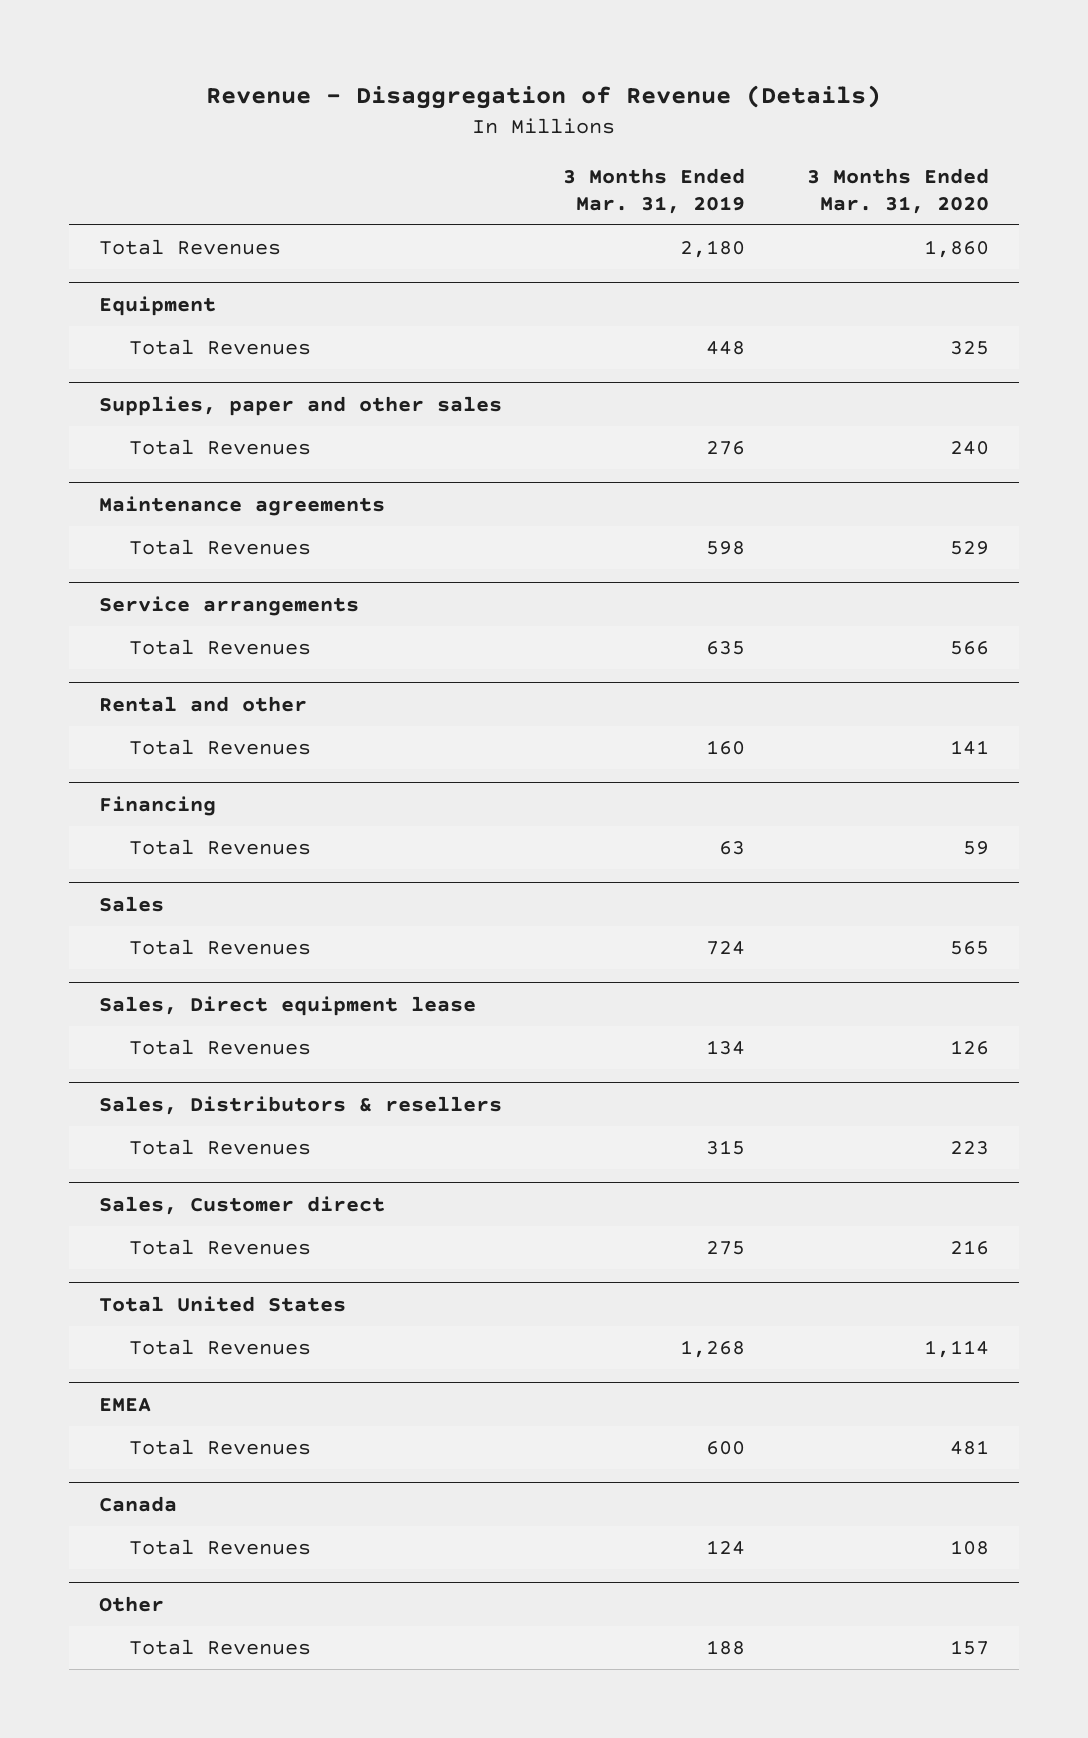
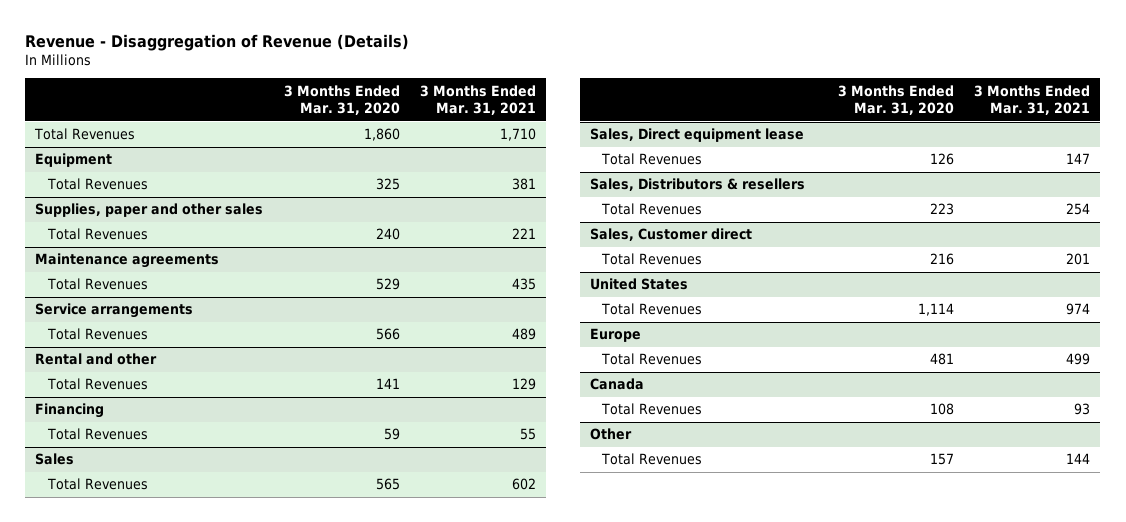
- | 3 Months Ended Mar. 31, 2019 | 3 Months Ended Mar. 31, 2020
+ | 3 Months Ended Mar. 31, 2020 | 3 Months Ended Mar. 31, 2021
- Total United States
+ United States
- EMEA
+ Europe

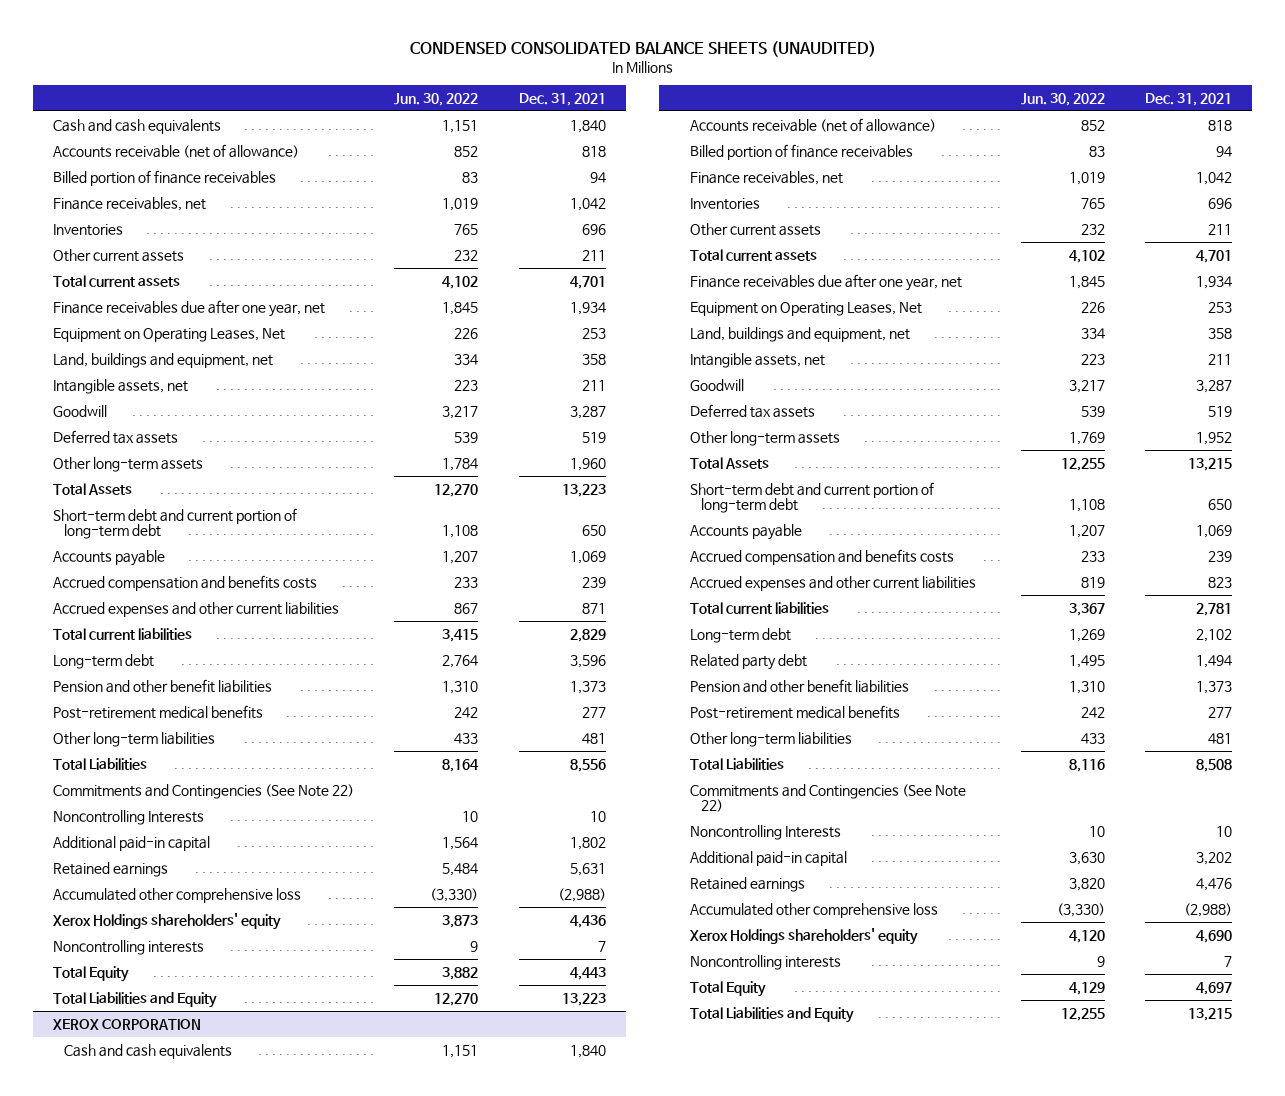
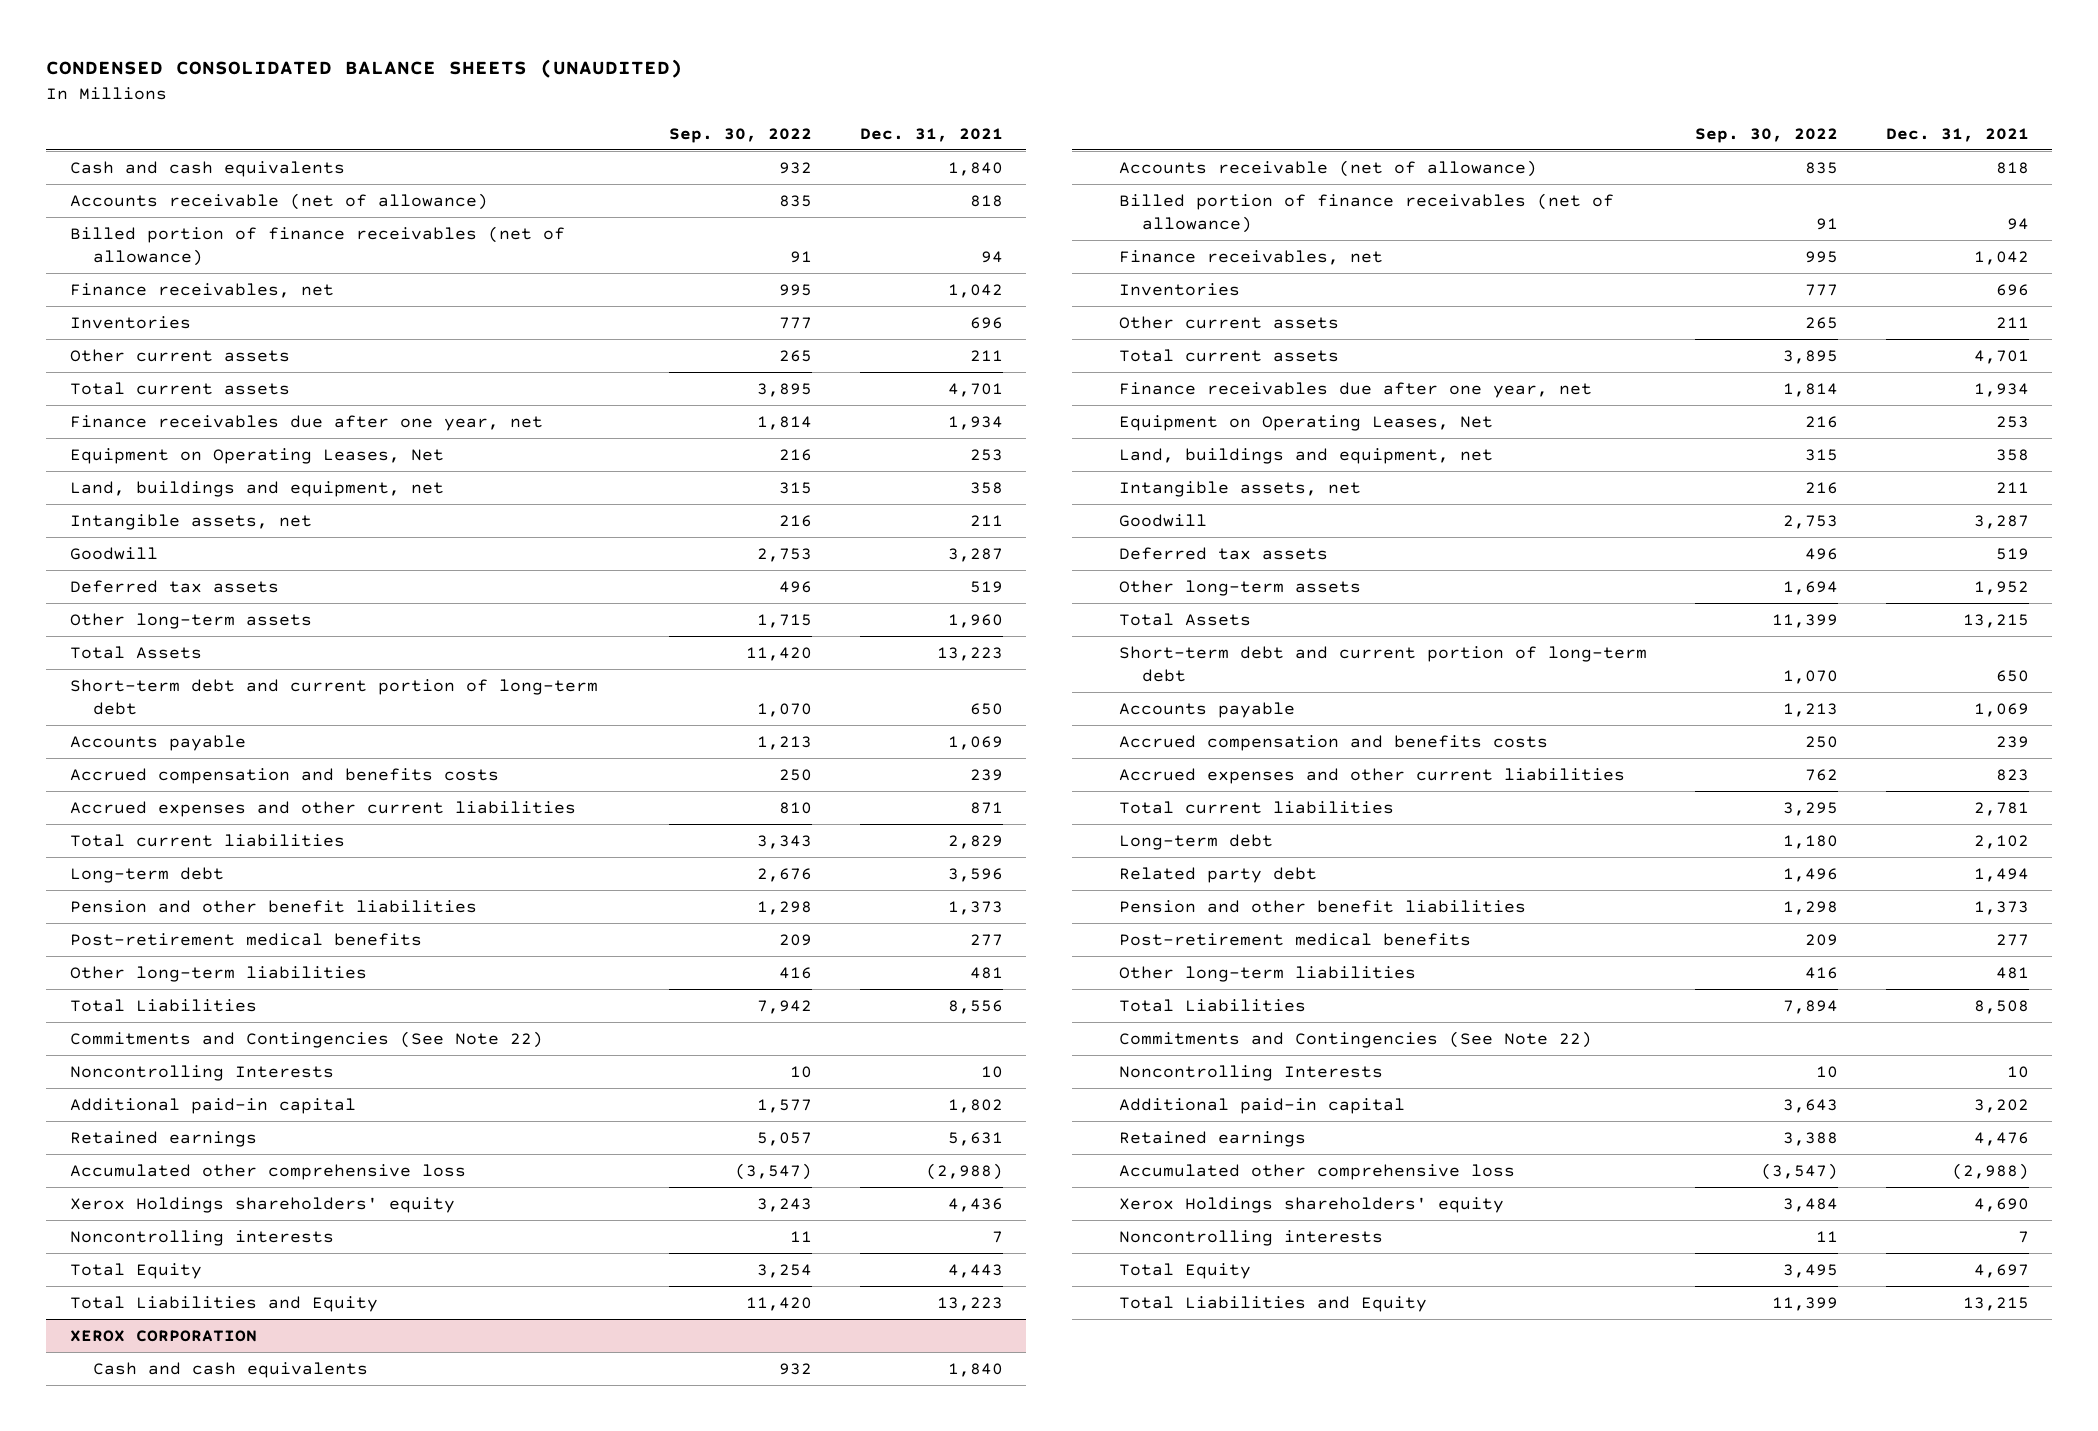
- | Jun. 30, 2022 | Dec. 31, 2021
+ | Sep. 30, 2022 | Dec. 31, 2021
- Billed portion of finance receivables | 83 | 94
+ Billed portion of finance receivables (net of allowance) | 91 | 94
@ XEROX CORPORATION
- Billed portion of finance receivables | 83 | 94
+ Billed portion of finance receivables (net of allowance) | 91 | 94

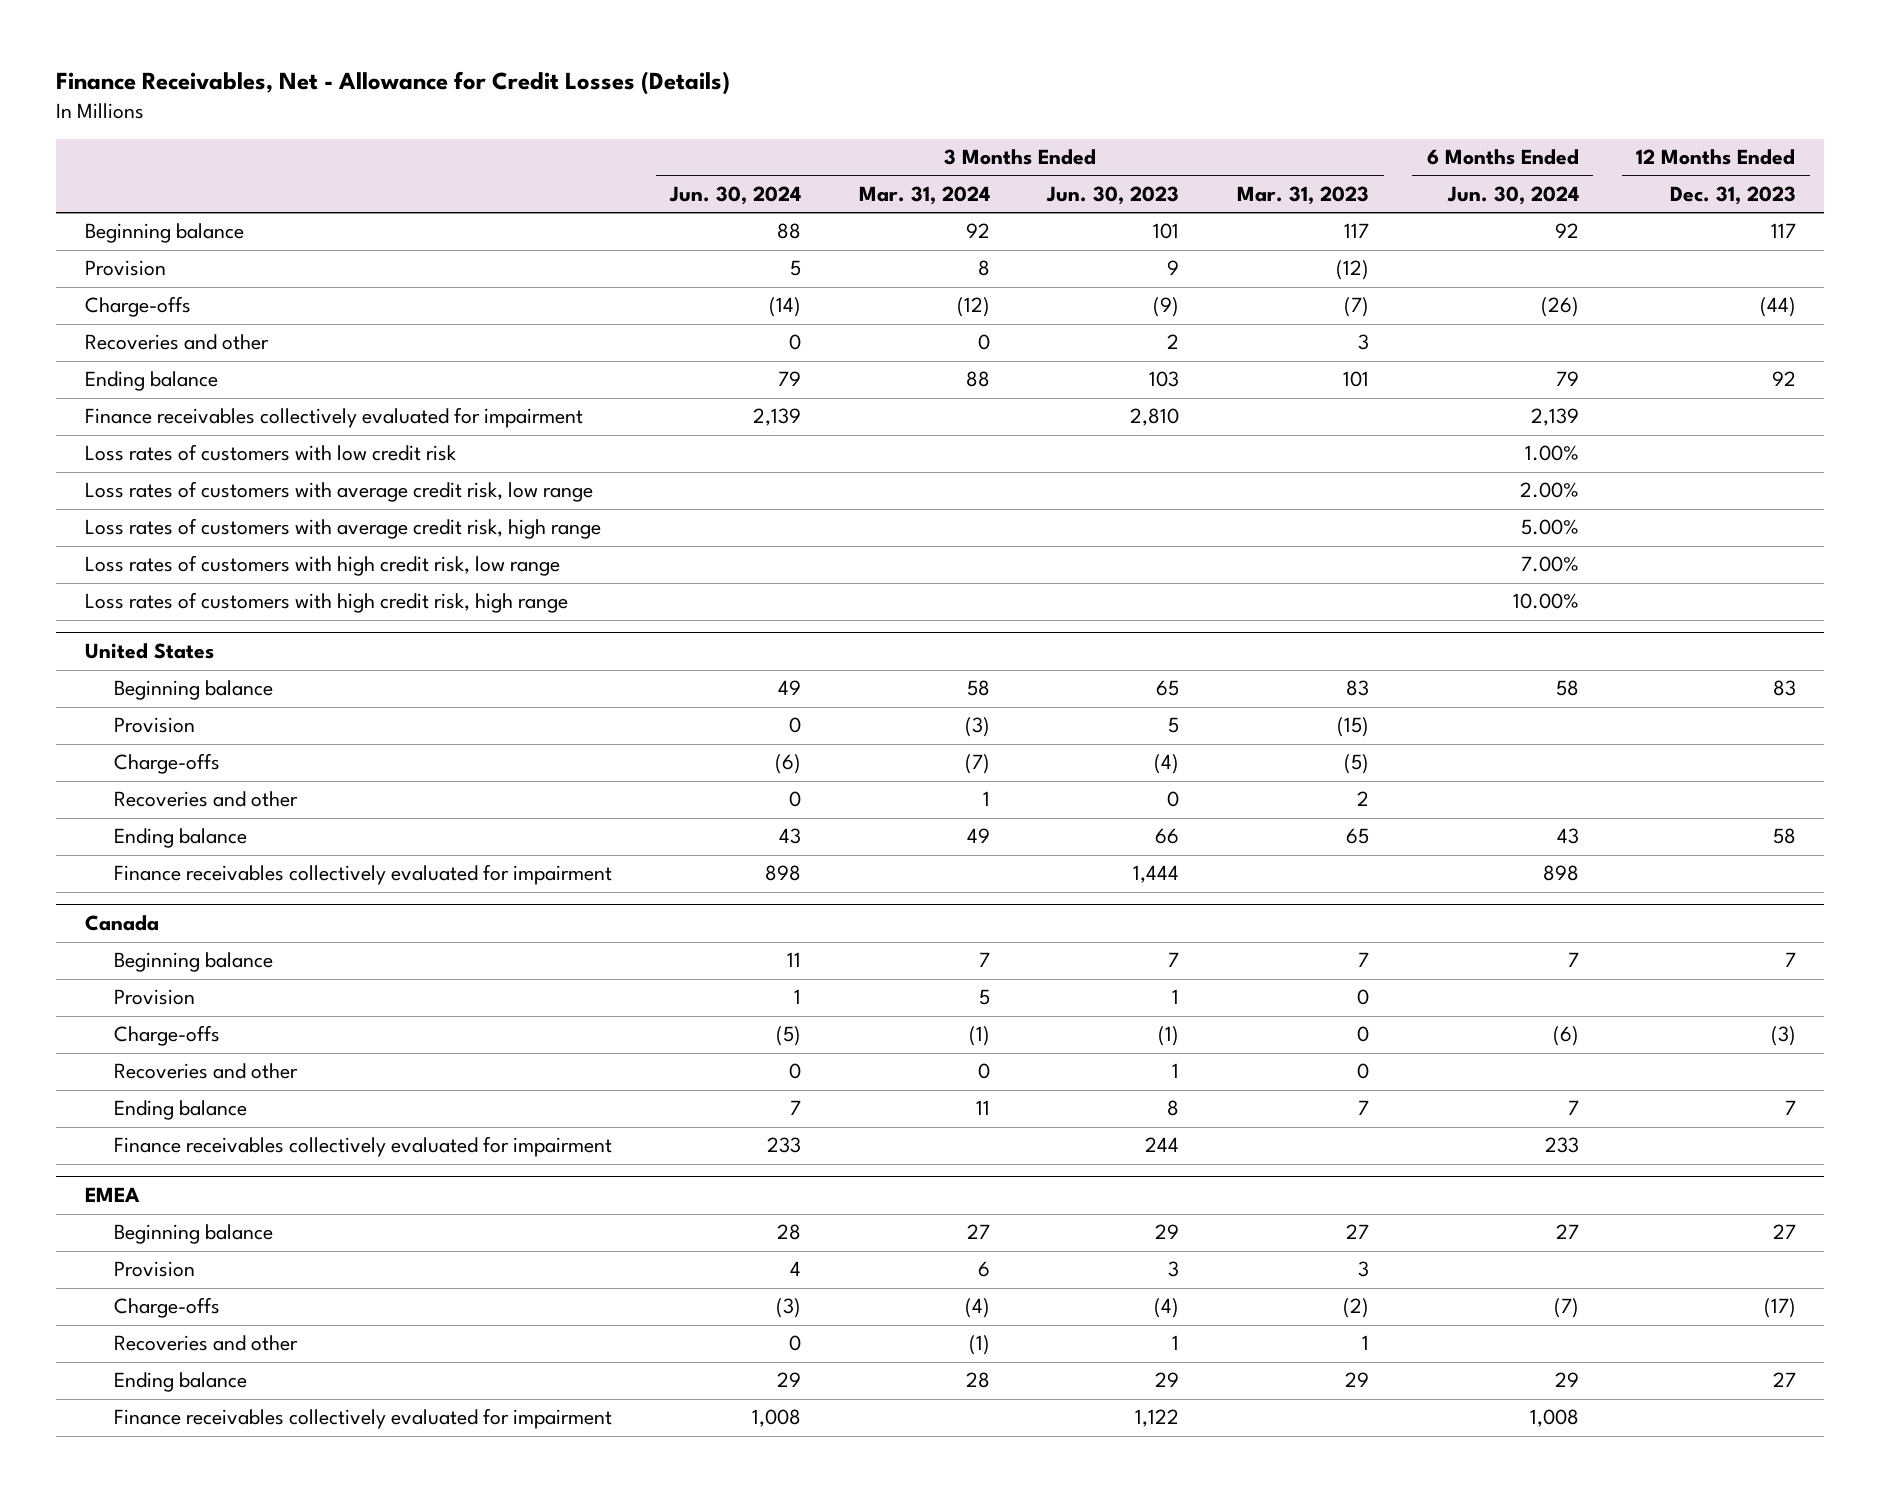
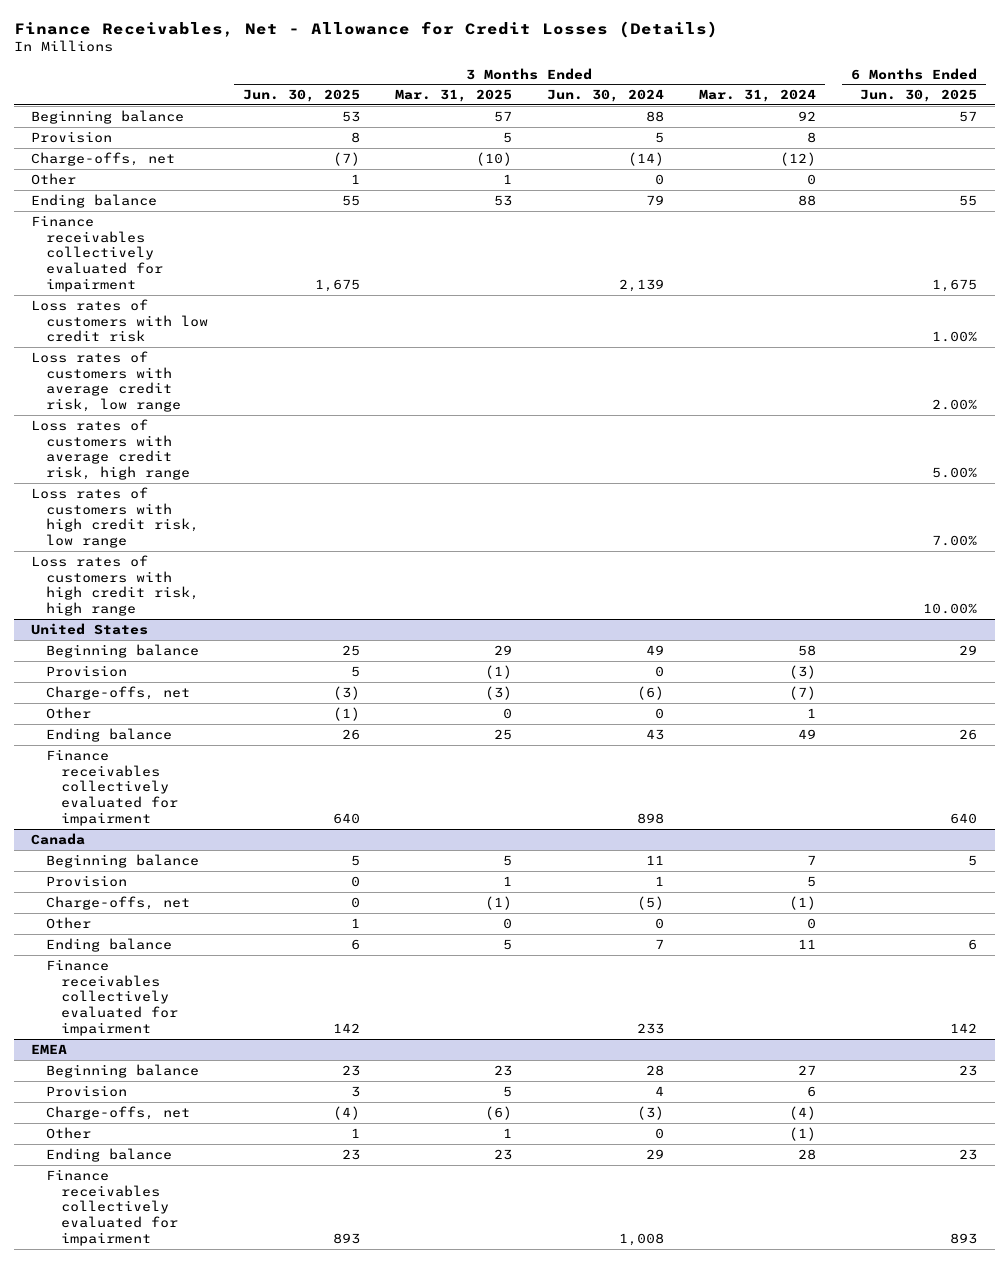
- | 3 Months Ended Jun. 30, 2024 | 3 Months Ended Mar. 31, 2024 | 3 Months Ended Jun. 30, 2023 | 3 Months Ended Mar. 31, 2023 | 6 Months Ended Jun. 30, 2024 | 12 Months Ended Dec. 31, 2023
+ | 3 Months Ended Jun. 30, 2025 | 3 Months Ended Mar. 31, 2025 | 3 Months Ended Jun. 30, 2024 | 3 Months Ended Mar. 31, 2024 | 6 Months Ended Jun. 30, 2025
- Charge-offs | (14) | (12) | (9) | (7) | (26) | (44)
- Recoveries and other | 0 | 0 | 2 | 3 | |
+ Charge-offs, net | (7) | (10) | (14) | (12) |
+ Other | 1 | 1 | 0 | 0 |
@ United States
- Charge-offs | (6) | (7) | (4) | (5) | |
- Recoveries and other | 0 | 1 | 0 | 2 | |
+ Charge-offs, net | (3) | (3) | (6) | (7) |
+ Other | (1) | 0 | 0 | 1 |
@ Canada
- Charge-offs | (5) | (1) | (1) | 0 | (6) | (3)
- Recoveries and other | 0 | 0 | 1 | 0 | |
+ Charge-offs, net | 0 | (1) | (5) | (1) |
+ Other | 1 | 0 | 0 | 0 |
@ EMEA
- Charge-offs | (3) | (4) | (4) | (2) | (7) | (17)
- Recoveries and other | 0 | (1) | 1 | 1 | |
+ Charge-offs, net | (4) | (6) | (3) | (4) |
+ Other | 1 | 1 | 0 | (1) |

